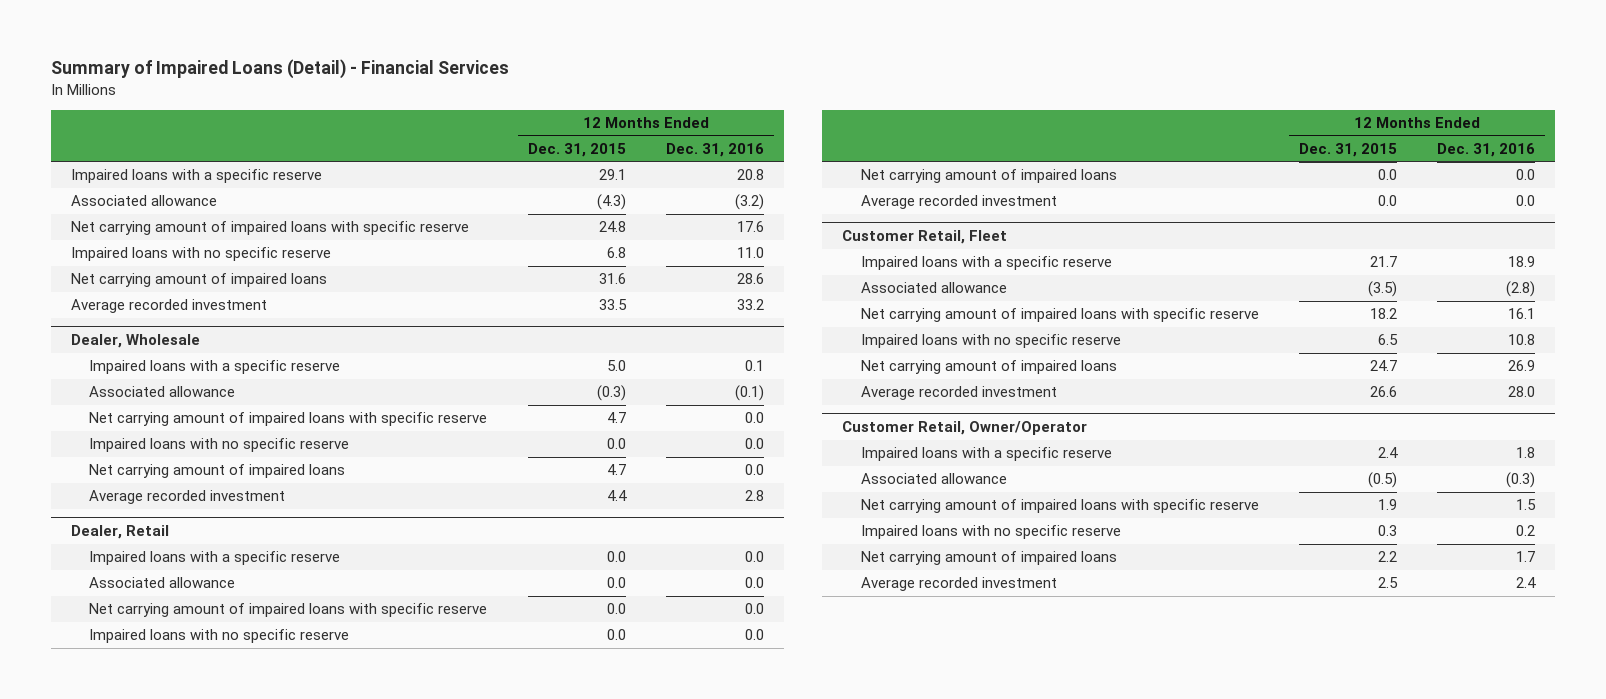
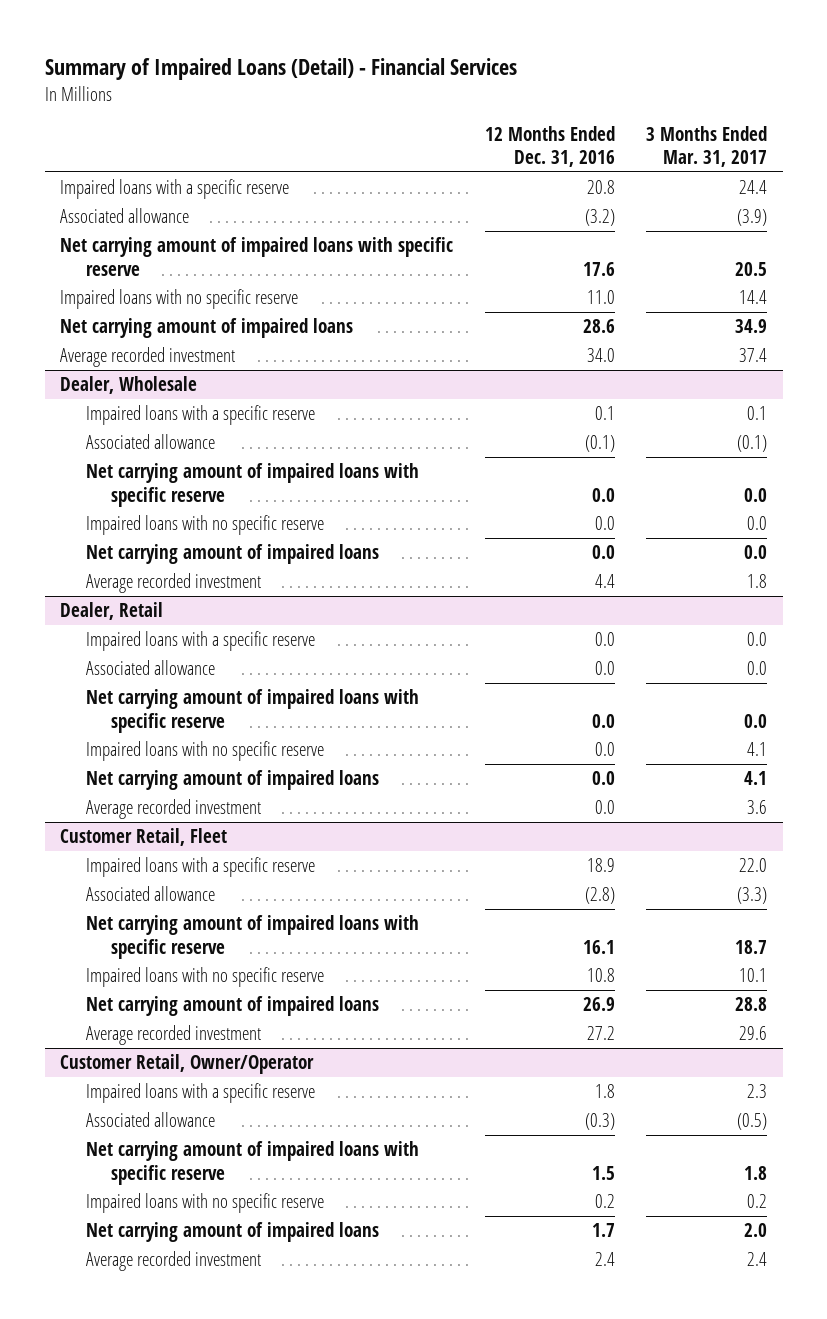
- | 12 Months Ended Dec. 31, 2015 | 12 Months Ended Dec. 31, 2016
+ | 12 Months Ended Dec. 31, 2016 | 3 Months Ended Mar. 31, 2017
- Average recorded investment | 33.5 | 33.2
+ Average recorded investment | 34.0 | 37.4
@ Dealer, Wholesale
- Average recorded investment | 4.4 | 2.8
+ Average recorded investment | 4.4 | 1.8
@ Customer Retail, Fleet
- Average recorded investment | 26.6 | 28.0
+ Average recorded investment | 27.2 | 29.6

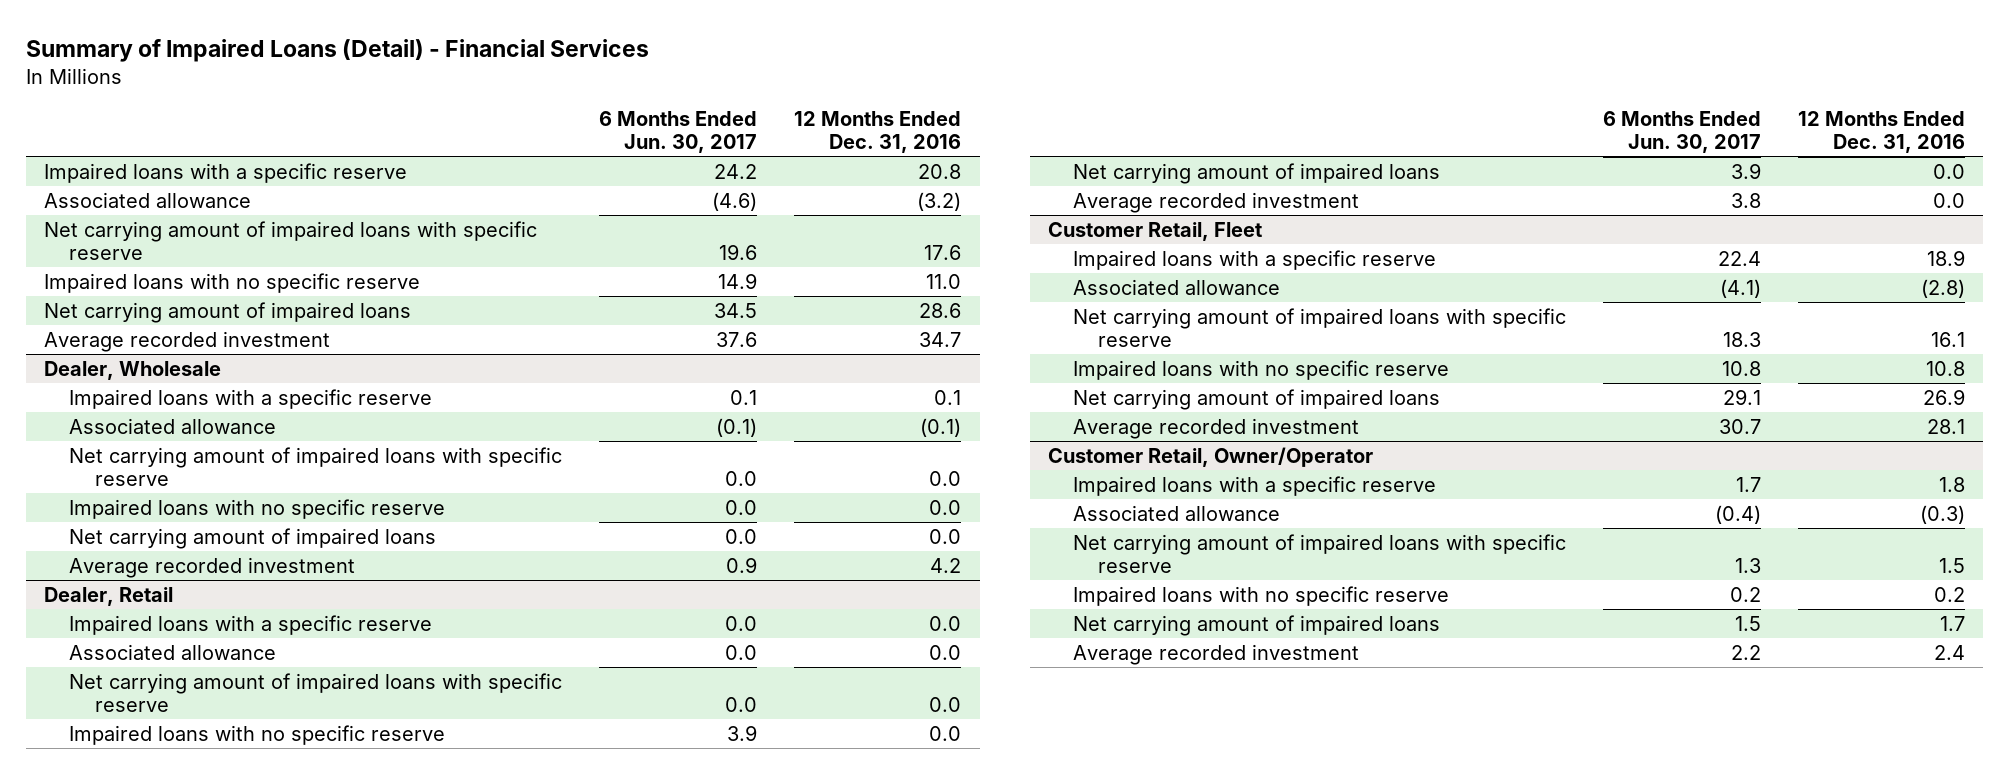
- | 12 Months Ended Dec. 31, 2016 | 3 Months Ended Mar. 31, 2017
+ | 6 Months Ended Jun. 30, 2017 | 12 Months Ended Dec. 31, 2016
- Average recorded investment | 34.0 | 37.4
+ Average recorded investment | 37.6 | 34.7
@ Dealer, Wholesale
- Average recorded investment | 4.4 | 1.8
+ Average recorded investment | 0.9 | 4.2
@ Customer Retail, Fleet
- Average recorded investment | 27.2 | 29.6
+ Average recorded investment | 30.7 | 28.1

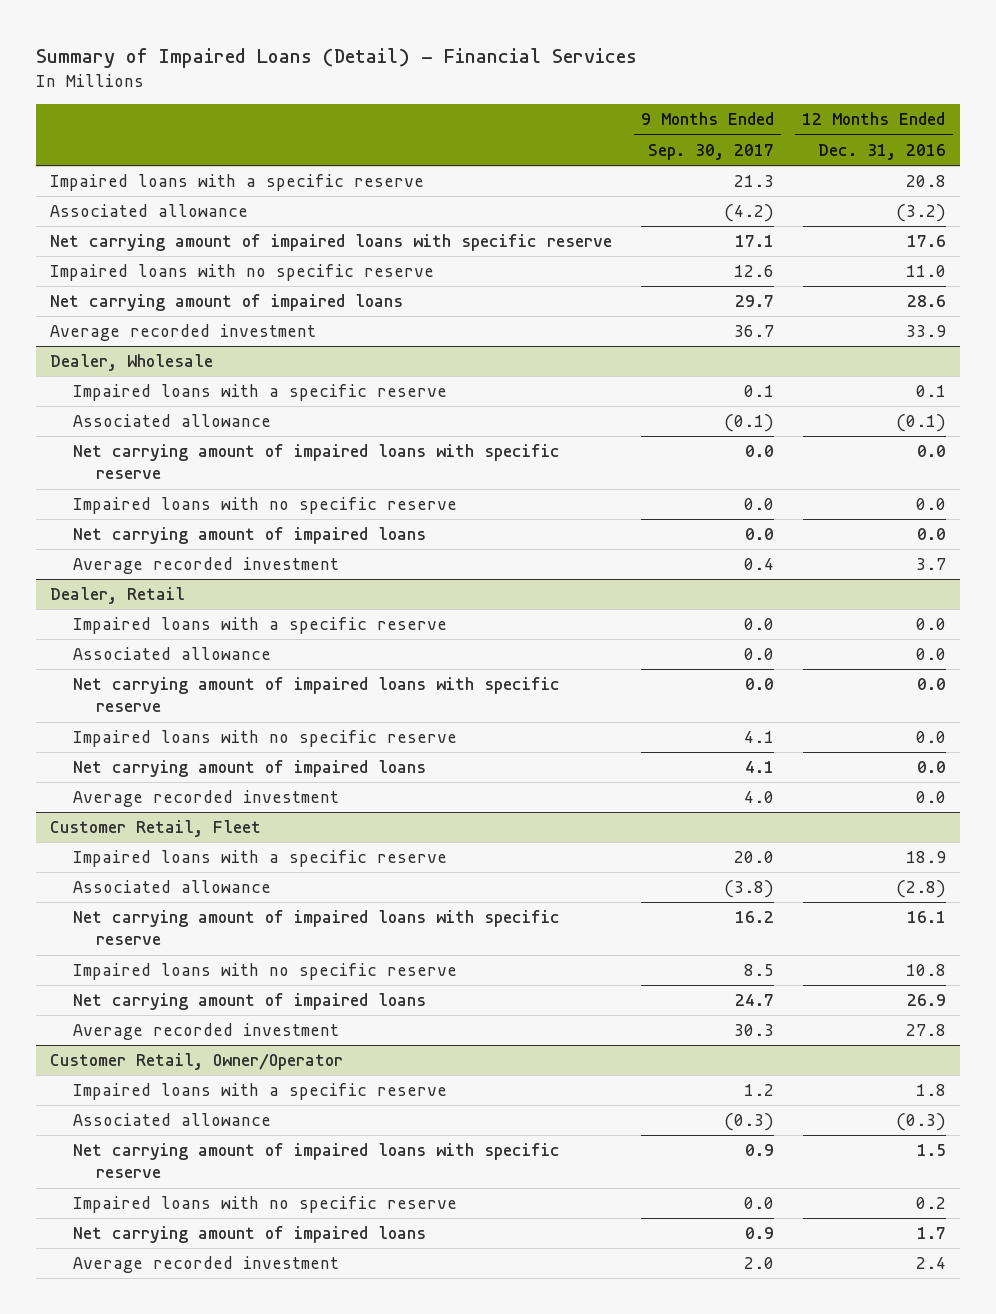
- | 6 Months Ended Jun. 30, 2017 | 12 Months Ended Dec. 31, 2016
+ | 9 Months Ended Sep. 30, 2017 | 12 Months Ended Dec. 31, 2016
- Average recorded investment | 37.6 | 34.7
+ Average recorded investment | 36.7 | 33.9
@ Dealer, Wholesale
- Average recorded investment | 0.9 | 4.2
+ Average recorded investment | 0.4 | 3.7
@ Customer Retail, Fleet
- Average recorded investment | 30.7 | 28.1
+ Average recorded investment | 30.3 | 27.8

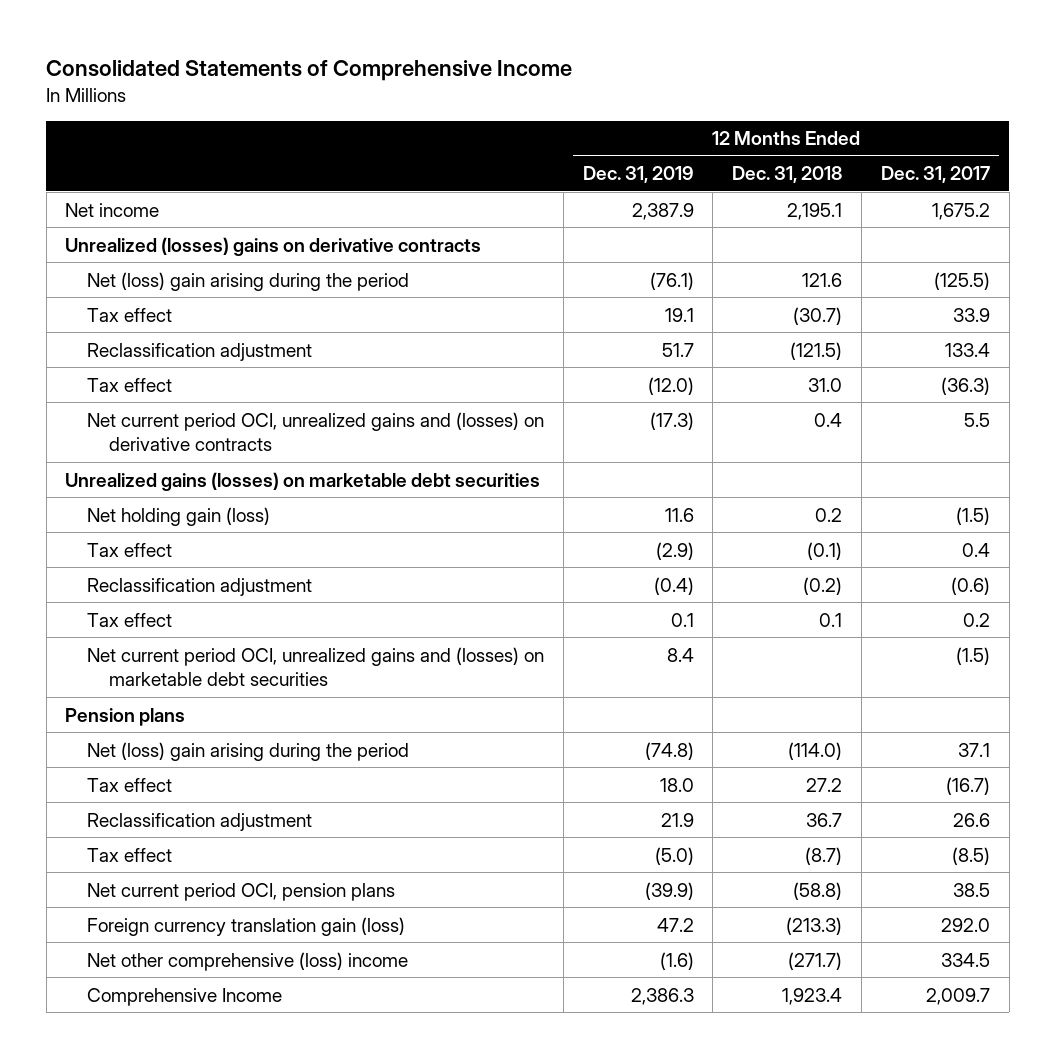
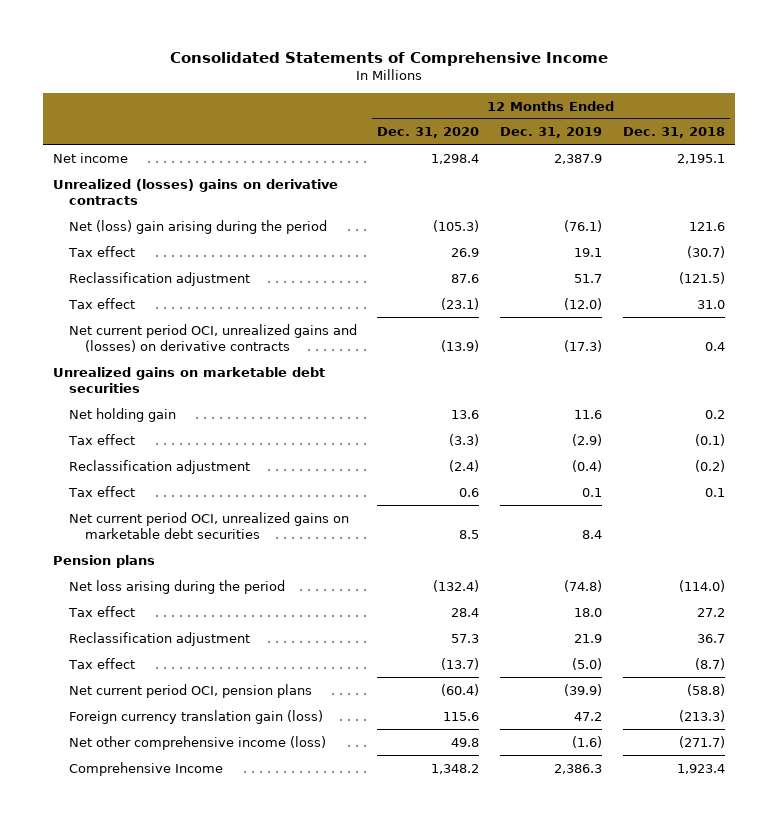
- | 12 Months Ended Dec. 31, 2019 | 12 Months Ended Dec. 31, 2018 | 12 Months Ended Dec. 31, 2017
+ | 12 Months Ended Dec. 31, 2020 | 12 Months Ended Dec. 31, 2019 | 12 Months Ended Dec. 31, 2018
- Unrealized gains (losses) on marketable debt securities
- Net holding gain (loss) | 11.6 | 0.2 | (1.5)
+ Unrealized gains on marketable debt securities
+ Net holding gain | 13.6 | 11.6 | 0.2
- Net current period OCI, unrealized gains and (losses) on marketable debt securities | 8.4 | | (1.5)
+ Net current period OCI, unrealized gains on marketable debt securities | 8.5 | 8.4 |
- Net (loss) gain arising during the period | (74.8) | (114.0) | 37.1
+ Net loss arising during the period | (132.4) | (74.8) | (114.0)
- Net other comprehensive (loss) income | (1.6) | (271.7) | 334.5
+ Net other comprehensive income (loss) | 49.8 | (1.6) | (271.7)

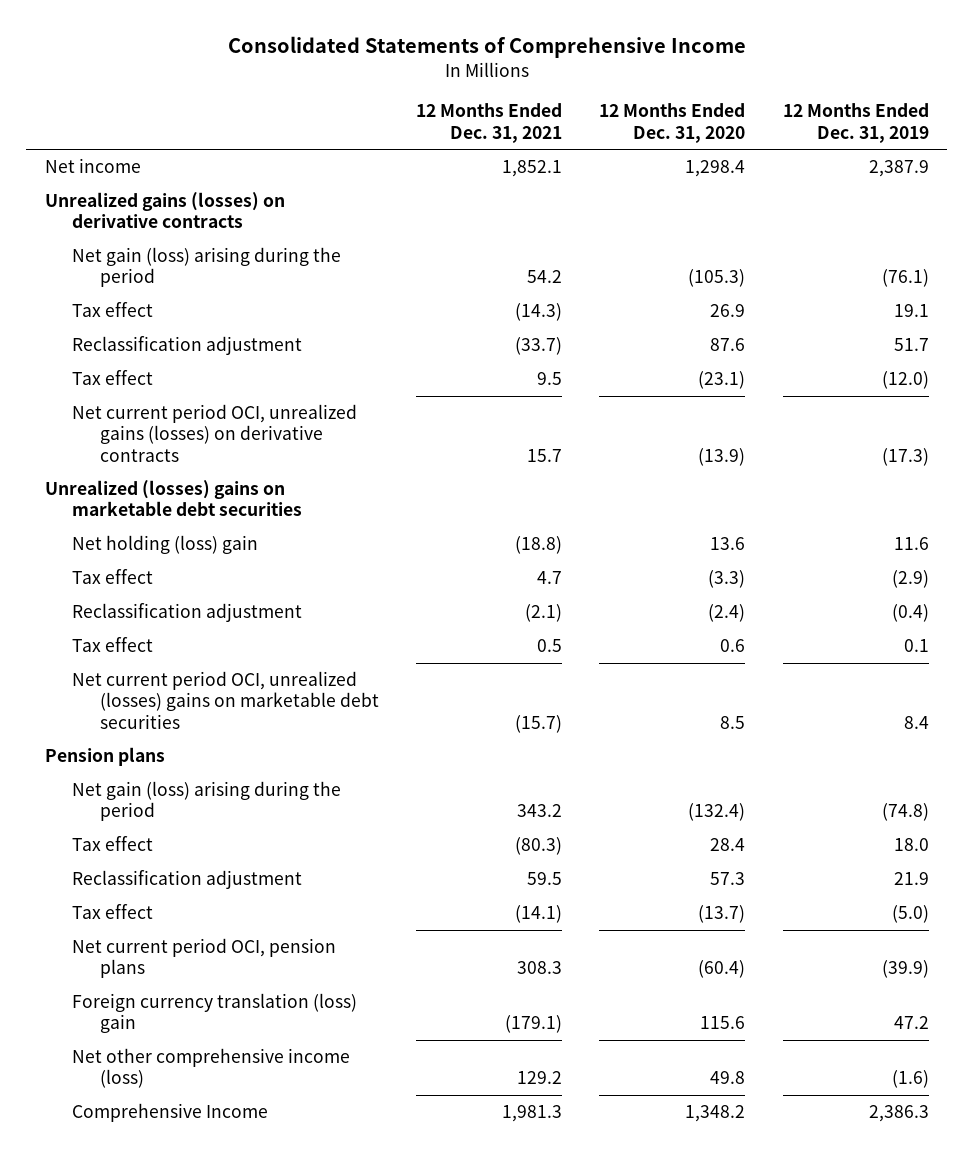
- | 12 Months Ended Dec. 31, 2020 | 12 Months Ended Dec. 31, 2019 | 12 Months Ended Dec. 31, 2018
+ | 12 Months Ended Dec. 31, 2021 | 12 Months Ended Dec. 31, 2020 | 12 Months Ended Dec. 31, 2019
- Unrealized (losses) gains on derivative contracts
- Net (loss) gain arising during the period | (105.3) | (76.1) | 121.6
+ Unrealized gains (losses) on derivative contracts
+ Net gain (loss) arising during the period | 54.2 | (105.3) | (76.1)
- Net current period OCI, unrealized gains and (losses) on derivative contracts | (13.9) | (17.3) | 0.4
- Unrealized gains on marketable debt securities
- Net holding gain | 13.6 | 11.6 | 0.2
+ Net current period OCI, unrealized gains (losses) on derivative contracts | 15.7 | (13.9) | (17.3)
+ Unrealized (losses) gains on marketable debt securities
+ Net holding (loss) gain | (18.8) | 13.6 | 11.6
- Net current period OCI, unrealized gains on marketable debt securities | 8.5 | 8.4 |
+ Net current period OCI, unrealized (losses) gains on marketable debt securities | (15.7) | 8.5 | 8.4
- Net loss arising during the period | (132.4) | (74.8) | (114.0)
+ Net gain (loss) arising during the period | 343.2 | (132.4) | (74.8)
- Foreign currency translation gain (loss) | 115.6 | 47.2 | (213.3)
+ Foreign currency translation (loss) gain | (179.1) | 115.6 | 47.2

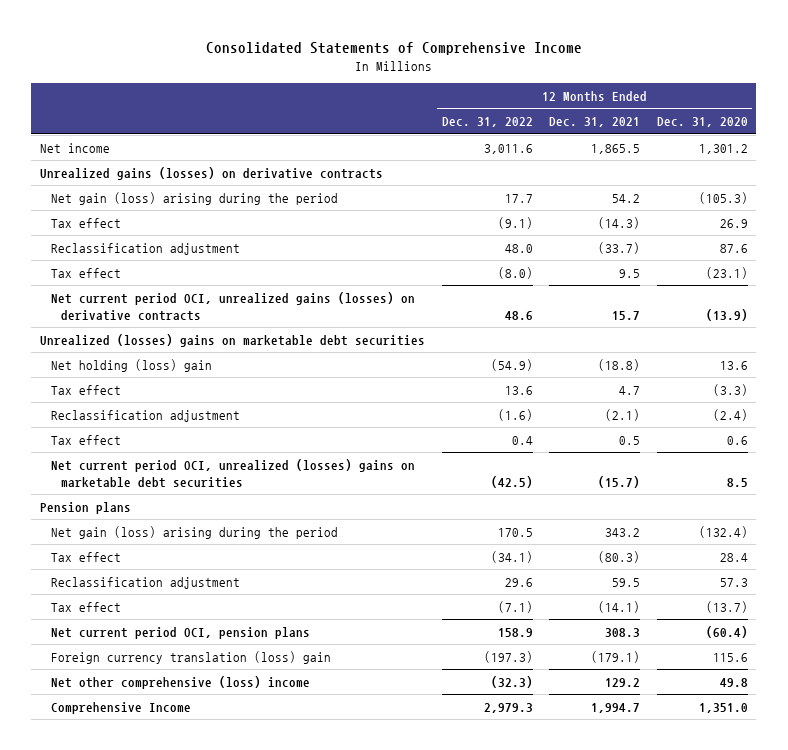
- | 12 Months Ended Dec. 31, 2021 | 12 Months Ended Dec. 31, 2020 | 12 Months Ended Dec. 31, 2019
+ | 12 Months Ended Dec. 31, 2022 | 12 Months Ended Dec. 31, 2021 | 12 Months Ended Dec. 31, 2020
- Net income | 1,852.1 | 1,298.4 | 2,387.9
+ Net income | 3,011.6 | 1,865.5 | 1,301.2
- Net other comprehensive income (loss) | 129.2 | 49.8 | (1.6)
- Comprehensive Income | 1,981.3 | 1,348.2 | 2,386.3
+ Net other comprehensive (loss) income | (32.3) | 129.2 | 49.8
+ Comprehensive Income | 2,979.3 | 1,994.7 | 1,351.0

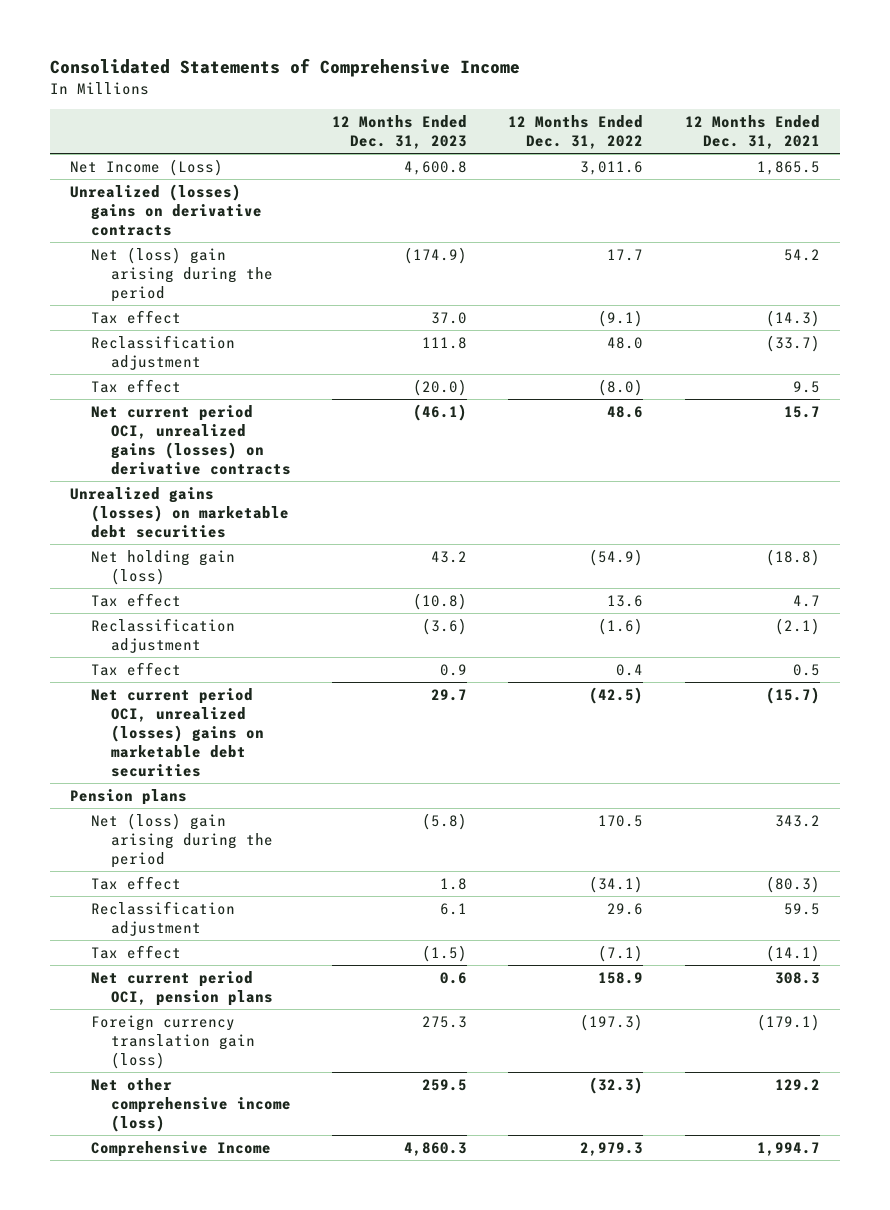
- | 12 Months Ended Dec. 31, 2022 | 12 Months Ended Dec. 31, 2021 | 12 Months Ended Dec. 31, 2020
+ | 12 Months Ended Dec. 31, 2023 | 12 Months Ended Dec. 31, 2022 | 12 Months Ended Dec. 31, 2021
- Net income | 3,011.6 | 1,865.5 | 1,301.2
- Unrealized gains (losses) on derivative contracts
- Net gain (loss) arising during the period | 17.7 | 54.2 | (105.3)
+ Net Income (Loss) | 4,600.8 | 3,011.6 | 1,865.5
+ Unrealized (losses) gains on derivative contracts
+ Net (loss) gain arising during the period | (174.9) | 17.7 | 54.2
- Unrealized (losses) gains on marketable debt securities
- Net holding (loss) gain | (54.9) | (18.8) | 13.6
+ Unrealized gains (losses) on marketable debt securities
+ Net holding gain (loss) | 43.2 | (54.9) | (18.8)
- Net gain (loss) arising during the period | 170.5 | 343.2 | (132.4)
+ Net (loss) gain arising during the period | (5.8) | 170.5 | 343.2
- Foreign currency translation (loss) gain | (197.3) | (179.1) | 115.6
- Net other comprehensive (loss) income | (32.3) | 129.2 | 49.8
+ Foreign currency translation gain (loss) | 275.3 | (197.3) | (179.1)
+ Net other comprehensive income (loss) | 259.5 | (32.3) | 129.2

